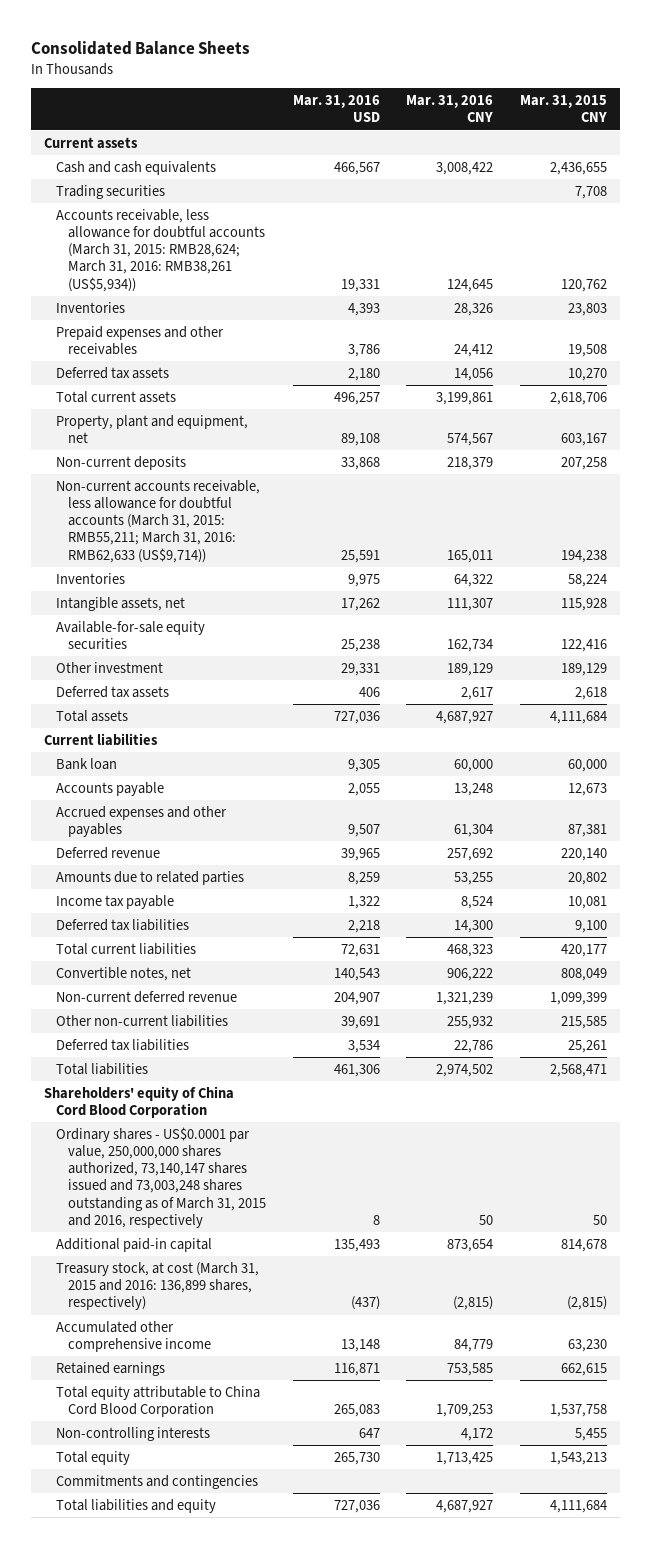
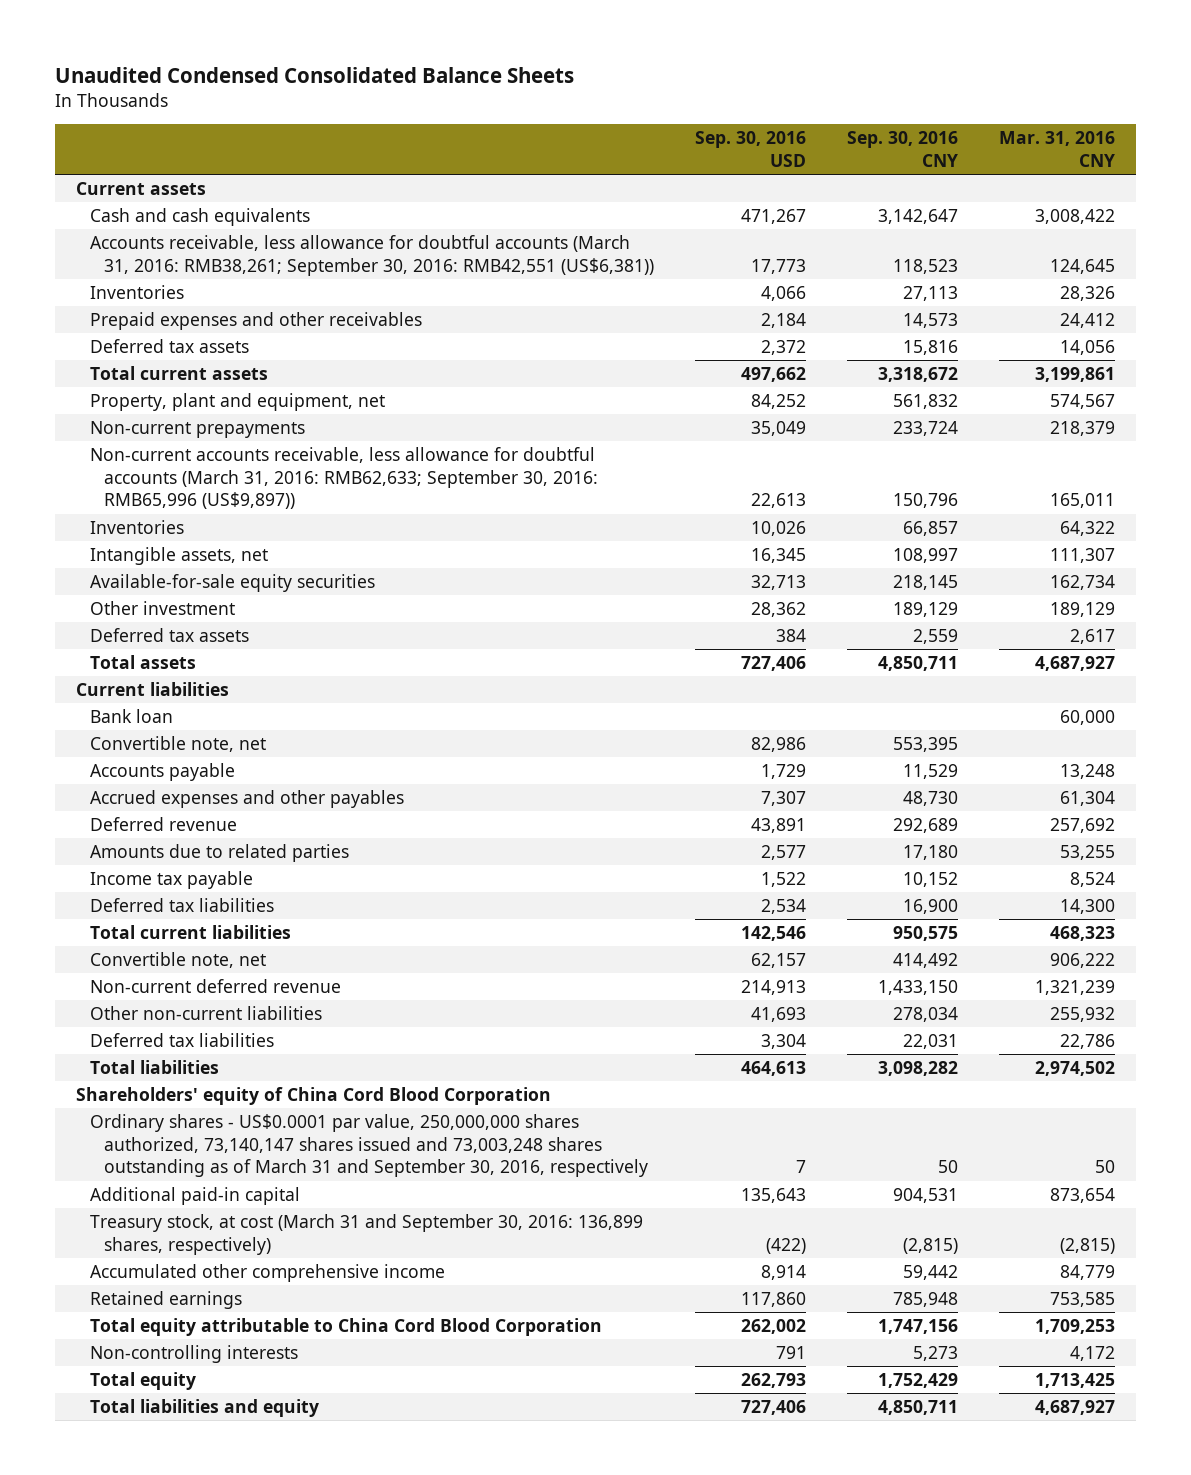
- Consolidated Balance Sheets
+ Unaudited Condensed Consolidated Balance Sheets
- | Mar. 31, 2016 USD | Mar. 31, 2016 CNY | Mar. 31, 2015 CNY
+ | Sep. 30, 2016 USD | Sep. 30, 2016 CNY | Mar. 31, 2016 CNY
- Trading securities | | | 7,708
- Accounts receivable, less allowance for doubtful accounts (March 31, 2015: RMB28,624; March 31, 2016: RMB38,261 (US$5,934)) | 19,331 | 124,645 | 120,762
+ Accounts receivable, less allowance for doubtful accounts (March 31, 2016: RMB38,261; September 30, 2016: RMB42,551 (US$6,381)) | 17,773 | 118,523 | 124,645
- Non-current deposits | 33,868 | 218,379 | 207,258
- Non-current accounts receivable, less allowance for doubtful accounts (March 31, 2015: RMB55,211; March 31, 2016: RMB62,633 (US$9,714)) | 25,591 | 165,011 | 194,238
+ Non-current prepayments | 35,049 | 233,724 | 218,379
+ Non-current accounts receivable, less allowance for doubtful accounts (March 31, 2016: RMB62,633; September 30, 2016: RMB65,996 (US$9,897)) | 22,613 | 150,796 | 165,011
+ Convertible note, net | 82,986 | 553,395 |
- Convertible notes, net | 140,543 | 906,222 | 808,049
+ Convertible note, net | 62,157 | 414,492 | 906,222
- Ordinary shares - US$0.0001 par value, 250,000,000 shares authorized, 73,140,147 shares issued and 73,003,248 shares outstanding as of March 31, 2015 and 2016, respectively | 8 | 50 | 50
+ Ordinary shares - US$0.0001 par value, 250,000,000 shares authorized, 73,140,147 shares issued and 73,003,248 shares outstanding as of March 31 and September 30, 2016, respectively | 7 | 50 | 50
- Treasury stock, at cost (March 31, 2015 and 2016: 136,899 shares, respectively) | (437) | (2,815) | (2,815)
+ Treasury stock, at cost (March 31 and September 30, 2016: 136,899 shares, respectively) | (422) | (2,815) | (2,815)
- Commitments and contingencies

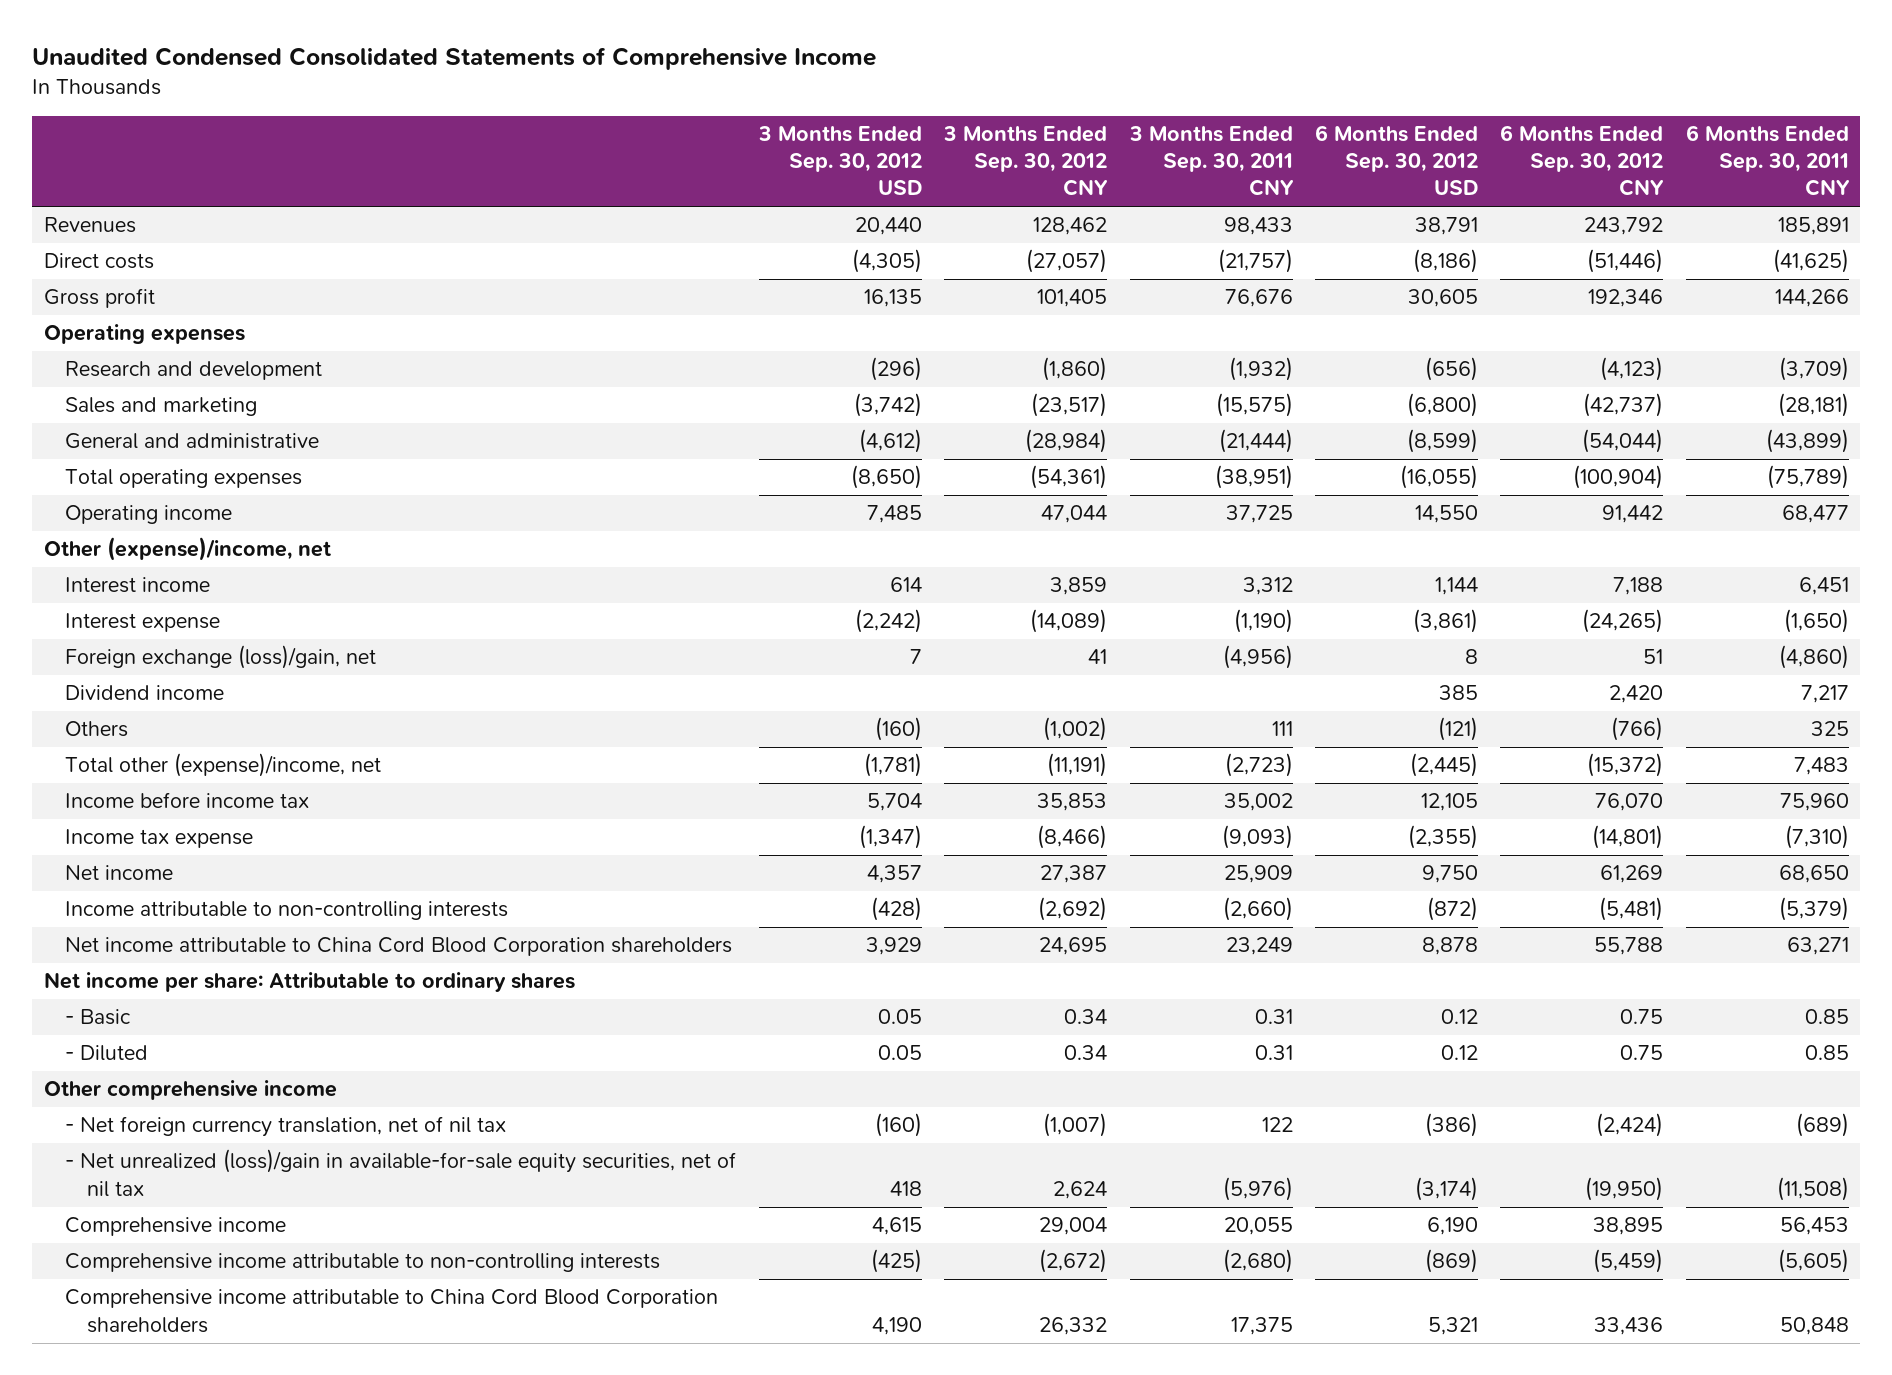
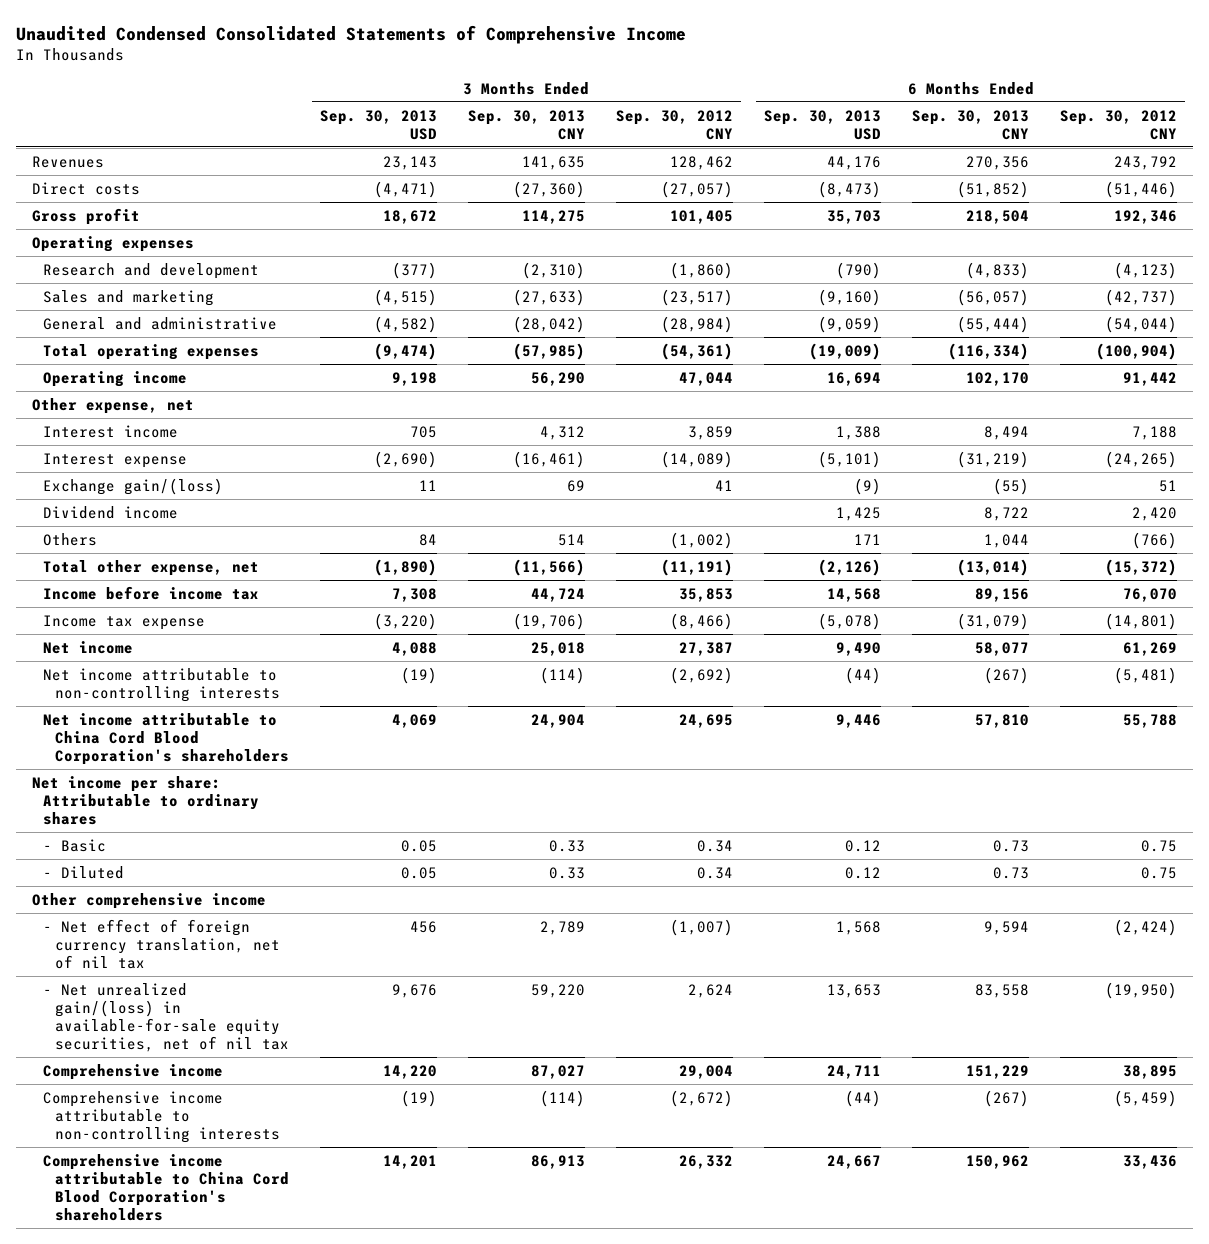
- | 3 Months Ended Sep. 30, 2012 USD | 3 Months Ended Sep. 30, 2012 CNY | 3 Months Ended Sep. 30, 2011 CNY | 6 Months Ended Sep. 30, 2012 USD | 6 Months Ended Sep. 30, 2012 CNY | 6 Months Ended Sep. 30, 2011 CNY
+ | 3 Months Ended Sep. 30, 2013 USD | 3 Months Ended Sep. 30, 2013 CNY | 3 Months Ended Sep. 30, 2012 CNY | 6 Months Ended Sep. 30, 2013 USD | 6 Months Ended Sep. 30, 2013 CNY | 6 Months Ended Sep. 30, 2012 CNY
- Other (expense)/income, net
+ Other expense, net
- Foreign exchange (loss)/gain, net | 7 | 41 | (4,956) | 8 | 51 | (4,860)
+ Exchange gain/(loss) | 11 | 69 | 41 | (9) | (55) | 51
- Total other (expense)/income, net | (1,781) | (11,191) | (2,723) | (2,445) | (15,372) | 7,483
+ Total other expense, net | (1,890) | (11,566) | (11,191) | (2,126) | (13,014) | (15,372)
- Income attributable to non-controlling interests | (428) | (2,692) | (2,660) | (872) | (5,481) | (5,379)
- Net income attributable to China Cord Blood Corporation shareholders | 3,929 | 24,695 | 23,249 | 8,878 | 55,788 | 63,271
+ Net income attributable to non-controlling interests | (19) | (114) | (2,692) | (44) | (267) | (5,481)
+ Net income attributable to China Cord Blood Corporation's shareholders | 4,069 | 24,904 | 24,695 | 9,446 | 57,810 | 55,788
- - Net foreign currency translation, net of nil tax | (160) | (1,007) | 122 | (386) | (2,424) | (689)
- - Net unrealized (loss)/gain in available-for-sale equity securities, net of nil tax | 418 | 2,624 | (5,976) | (3,174) | (19,950) | (11,508)
+ - Net effect of foreign currency translation, net of nil tax | 456 | 2,789 | (1,007) | 1,568 | 9,594 | (2,424)
+ - Net unrealized gain/(loss) in available-for-sale equity securities, net of nil tax | 9,676 | 59,220 | 2,624 | 13,653 | 83,558 | (19,950)
- Comprehensive income attributable to China Cord Blood Corporation shareholders | 4,190 | 26,332 | 17,375 | 5,321 | 33,436 | 50,848
+ Comprehensive income attributable to China Cord Blood Corporation's shareholders | 14,201 | 86,913 | 26,332 | 24,667 | 150,962 | 33,436

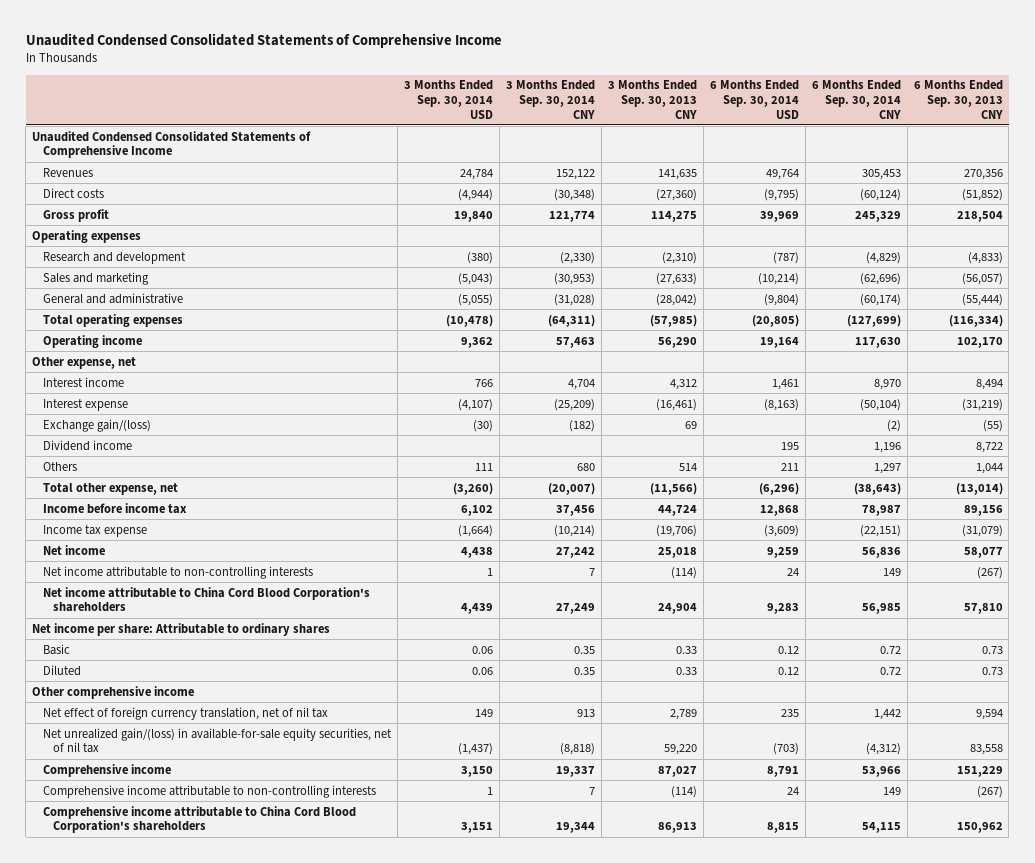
- | 3 Months Ended Sep. 30, 2013 USD | 3 Months Ended Sep. 30, 2013 CNY | 3 Months Ended Sep. 30, 2012 CNY | 6 Months Ended Sep. 30, 2013 USD | 6 Months Ended Sep. 30, 2013 CNY | 6 Months Ended Sep. 30, 2012 CNY
+ | 3 Months Ended Sep. 30, 2014 USD | 3 Months Ended Sep. 30, 2014 CNY | 3 Months Ended Sep. 30, 2013 CNY | 6 Months Ended Sep. 30, 2014 USD | 6 Months Ended Sep. 30, 2014 CNY | 6 Months Ended Sep. 30, 2013 CNY
+ Unaudited Condensed Consolidated Statements of Comprehensive Income
- - Basic | 0.05 | 0.33 | 0.34 | 0.12 | 0.73 | 0.75
- - Diluted | 0.05 | 0.33 | 0.34 | 0.12 | 0.73 | 0.75
+ Basic | 0.06 | 0.35 | 0.33 | 0.12 | 0.72 | 0.73
+ Diluted | 0.06 | 0.35 | 0.33 | 0.12 | 0.72 | 0.73
- - Net effect of foreign currency translation, net of nil tax | 456 | 2,789 | (1,007) | 1,568 | 9,594 | (2,424)
- - Net unrealized gain/(loss) in available-for-sale equity securities, net of nil tax | 9,676 | 59,220 | 2,624 | 13,653 | 83,558 | (19,950)
+ Net effect of foreign currency translation, net of nil tax | 149 | 913 | 2,789 | 235 | 1,442 | 9,594
+ Net unrealized gain/(loss) in available-for-sale equity securities, net of nil tax | (1,437) | (8,818) | 59,220 | (703) | (4,312) | 83,558

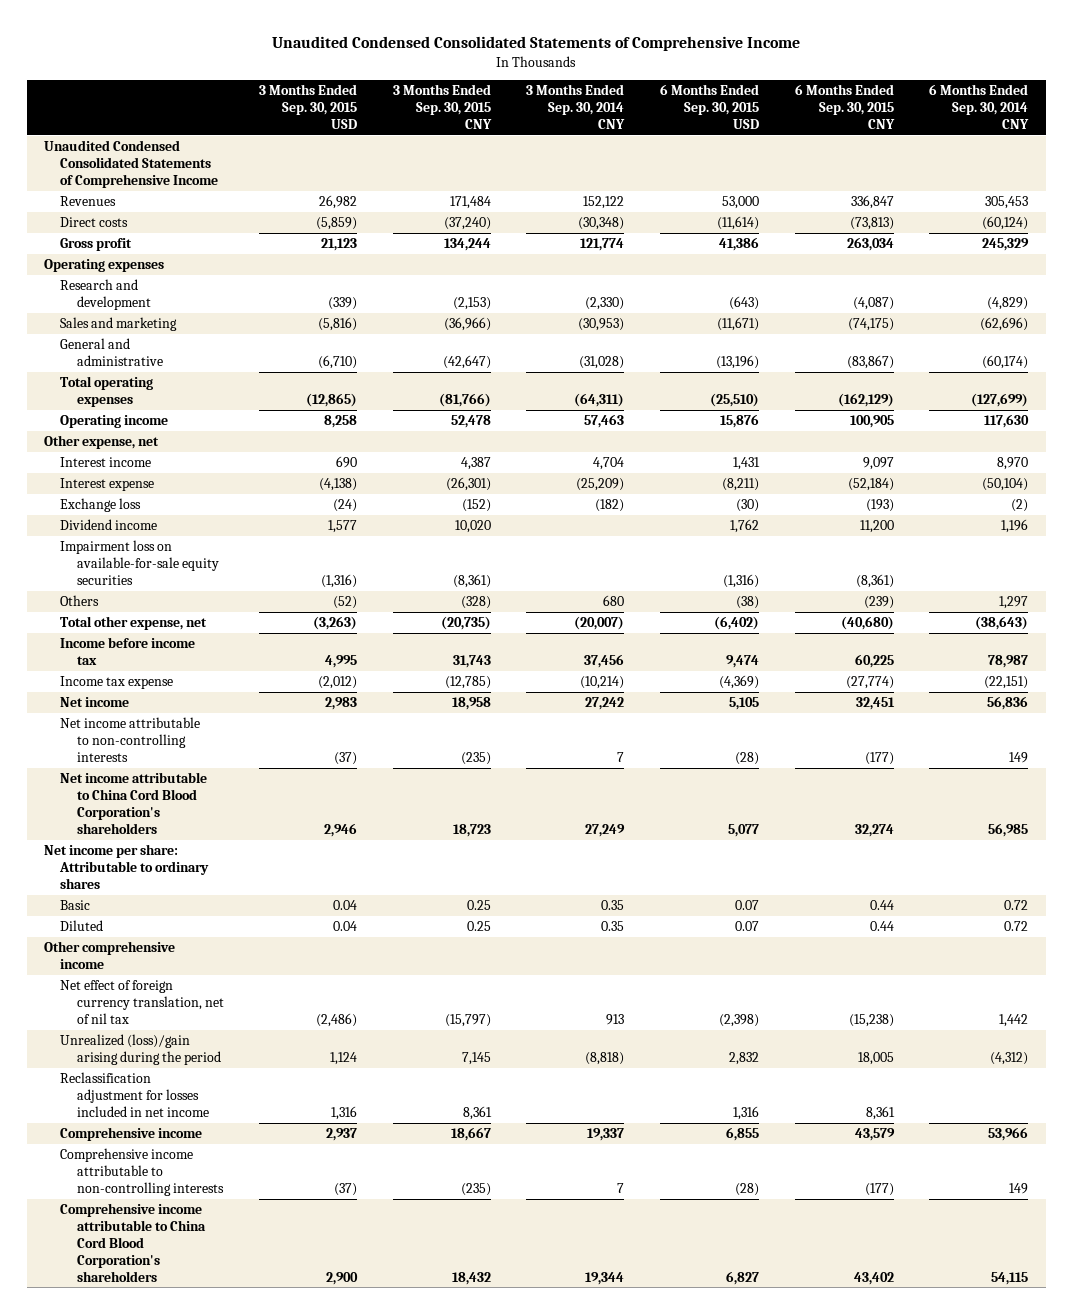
- | 3 Months Ended Sep. 30, 2014 USD | 3 Months Ended Sep. 30, 2014 CNY | 3 Months Ended Sep. 30, 2013 CNY | 6 Months Ended Sep. 30, 2014 USD | 6 Months Ended Sep. 30, 2014 CNY | 6 Months Ended Sep. 30, 2013 CNY
+ | 3 Months Ended Sep. 30, 2015 USD | 3 Months Ended Sep. 30, 2015 CNY | 3 Months Ended Sep. 30, 2014 CNY | 6 Months Ended Sep. 30, 2015 USD | 6 Months Ended Sep. 30, 2015 CNY | 6 Months Ended Sep. 30, 2014 CNY
- Exchange gain/(loss) | (30) | (182) | 69 | | (2) | (55)
+ Exchange loss | (24) | (152) | (182) | (30) | (193) | (2)
+ Impairment loss on available-for-sale equity securities | (1,316) | (8,361) | | (1,316) | (8,361) |
- Net unrealized gain/(loss) in available-for-sale equity securities, net of nil tax | (1,437) | (8,818) | 59,220 | (703) | (4,312) | 83,558
+ Unrealized (loss)/gain arising during the period | 1,124 | 7,145 | (8,818) | 2,832 | 18,005 | (4,312)
+ Reclassification adjustment for losses included in net income | 1,316 | 8,361 | | 1,316 | 8,361 |

